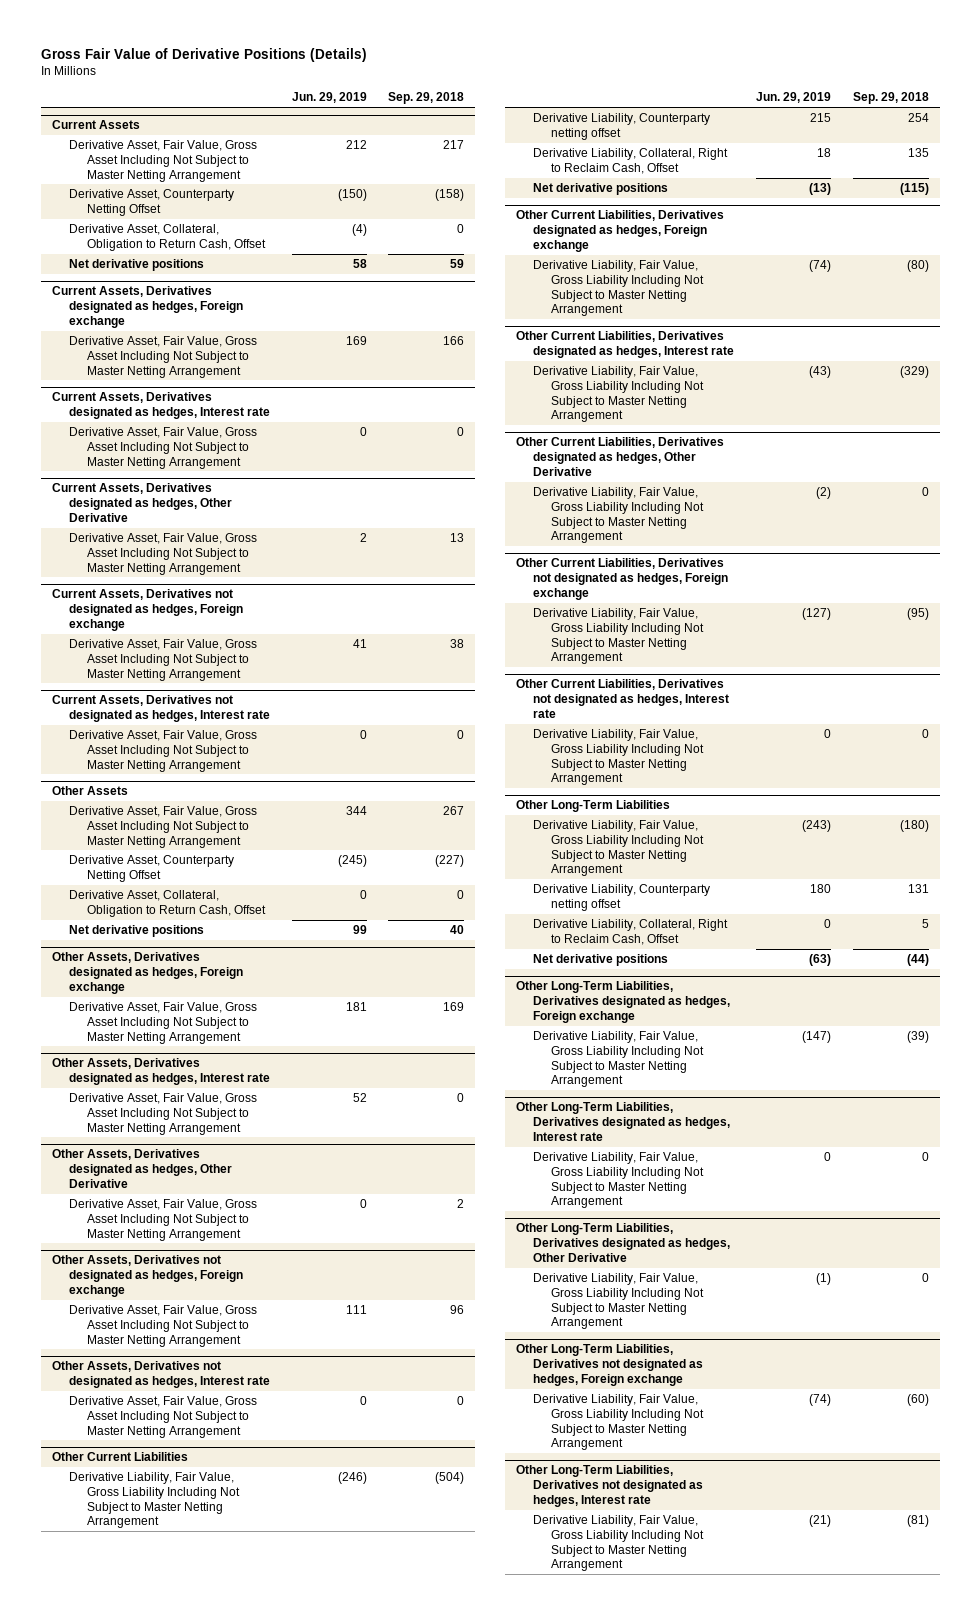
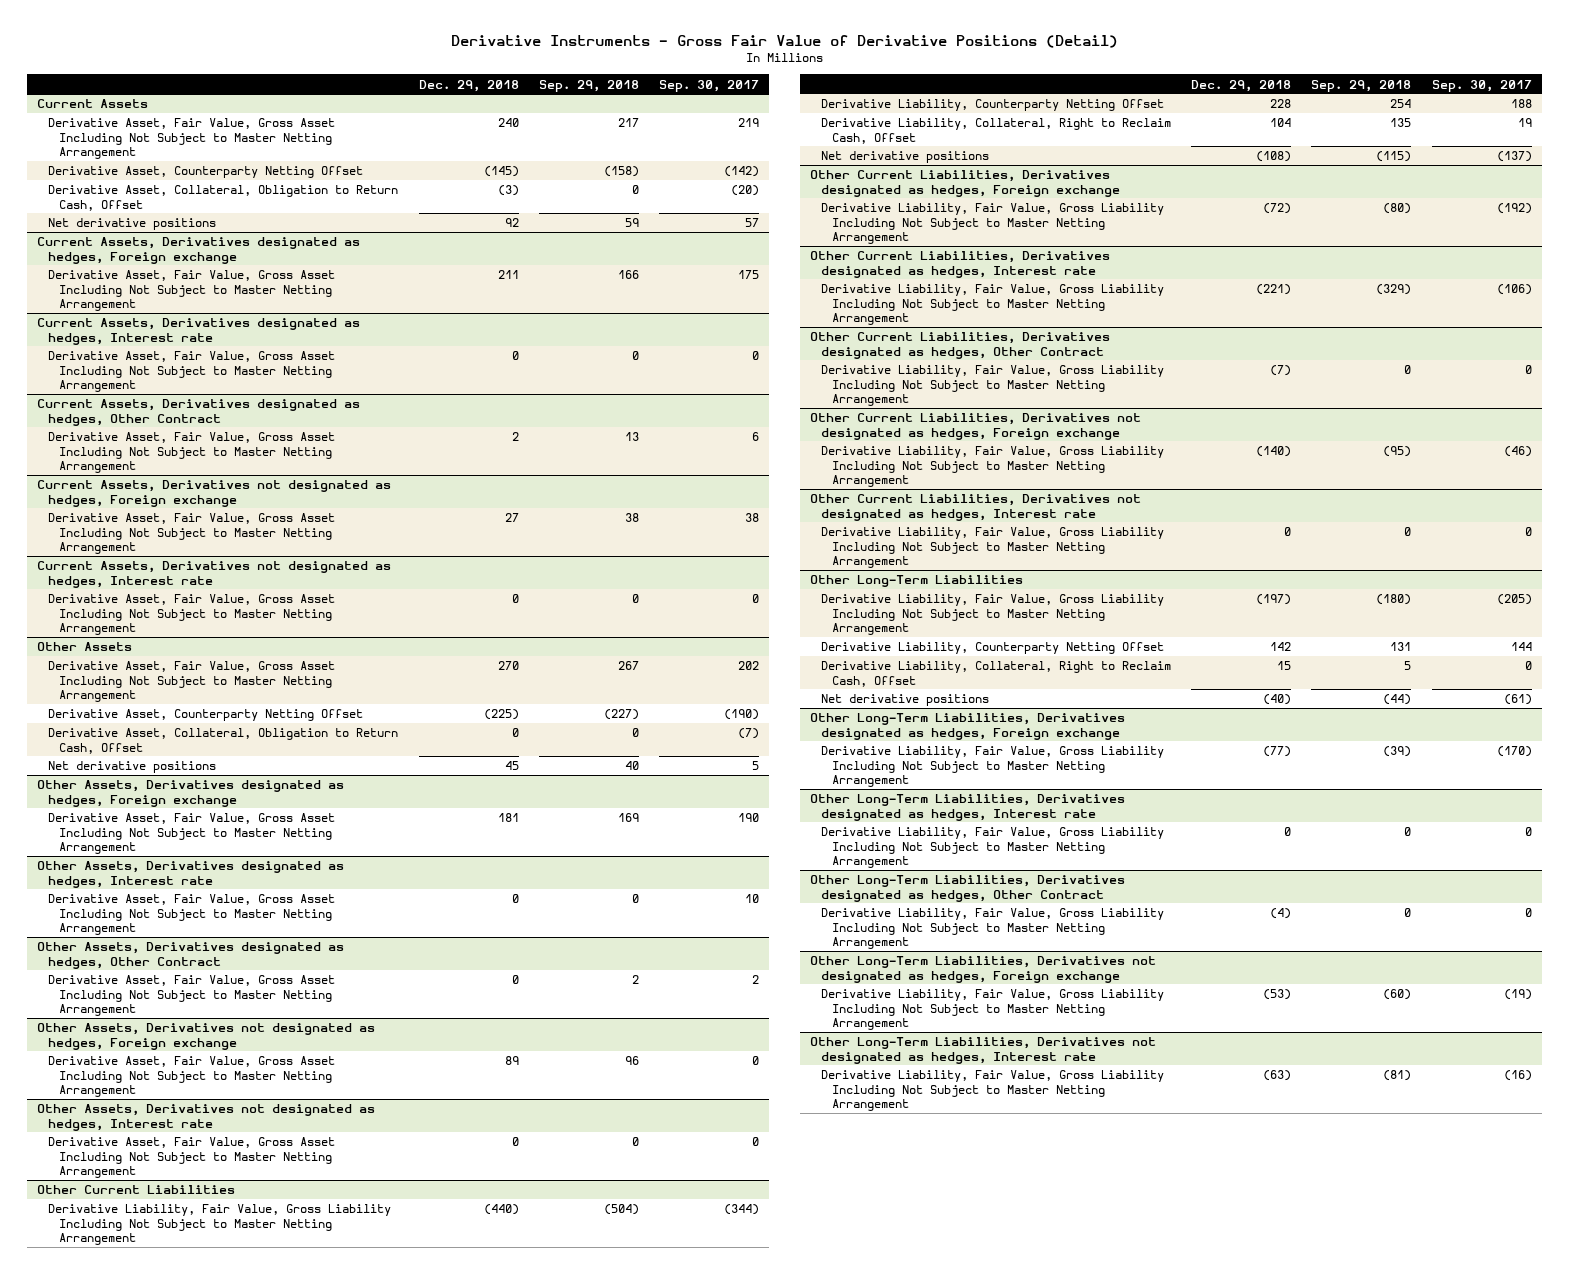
- Gross Fair Value of Derivative Positions (Details)
+ Derivative Instruments - Gross Fair Value of Derivative Positions (Detail)
- | Jun. 29, 2019 | Sep. 29, 2018
+ | Dec. 29, 2018 | Sep. 29, 2018 | Sep. 30, 2017
- Current Assets, Derivatives designated as hedges, Other Derivative
+ Current Assets, Derivatives designated as hedges, Other Contract
- Other Assets, Derivatives designated as hedges, Other Derivative
+ Other Assets, Derivatives designated as hedges, Other Contract
@ Other Current Liabilities
- Derivative Liability, Counterparty netting offset | 215 | 254
+ Derivative Liability, Counterparty Netting Offset | 228 | 254 | 188
- Other Current Liabilities, Derivatives designated as hedges, Other Derivative
+ Other Current Liabilities, Derivatives designated as hedges, Other Contract
@ Other Long-Term Liabilities
- Derivative Liability, Counterparty netting offset | 180 | 131
+ Derivative Liability, Counterparty Netting Offset | 142 | 131 | 144
- Other Long-Term Liabilities, Derivatives designated as hedges, Other Derivative
+ Other Long-Term Liabilities, Derivatives designated as hedges, Other Contract

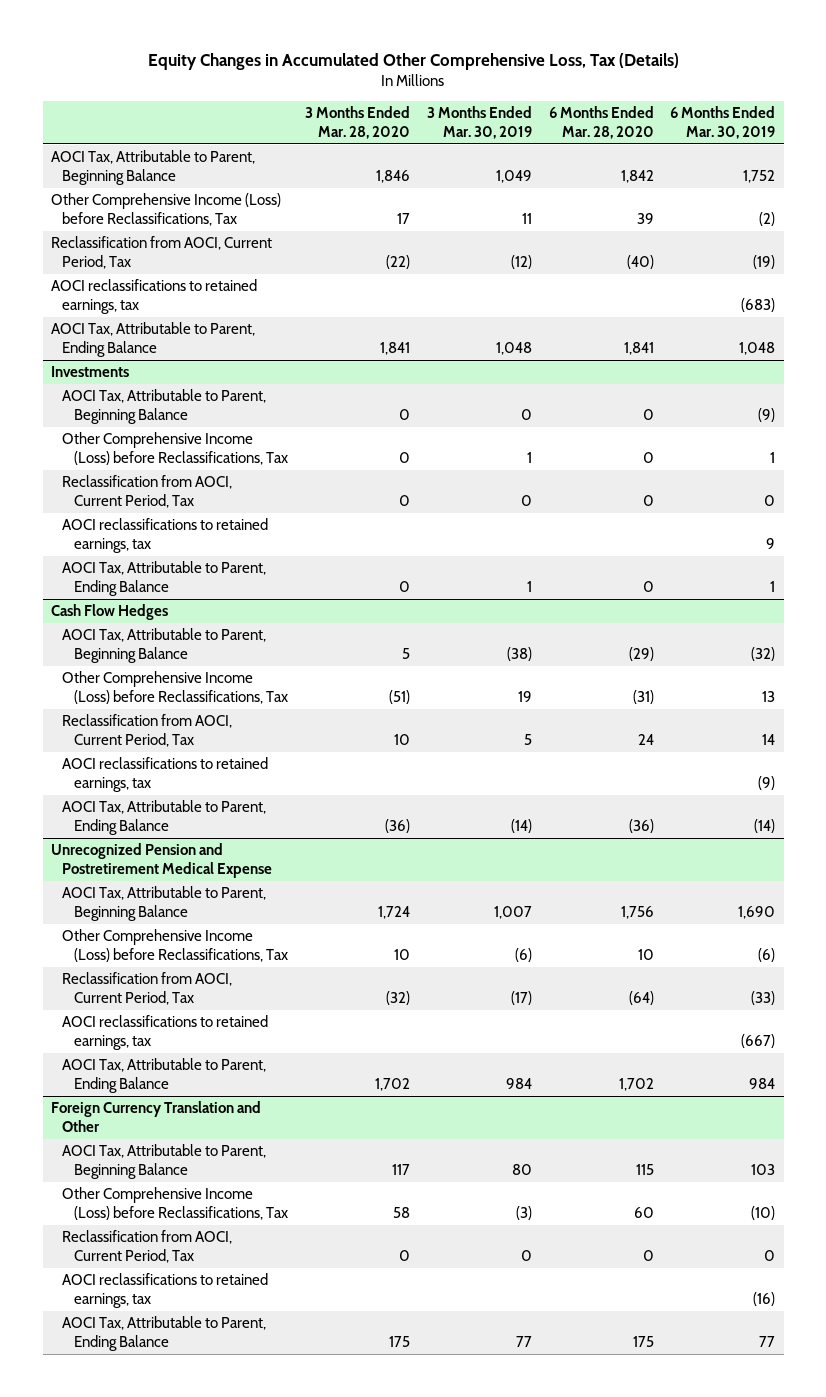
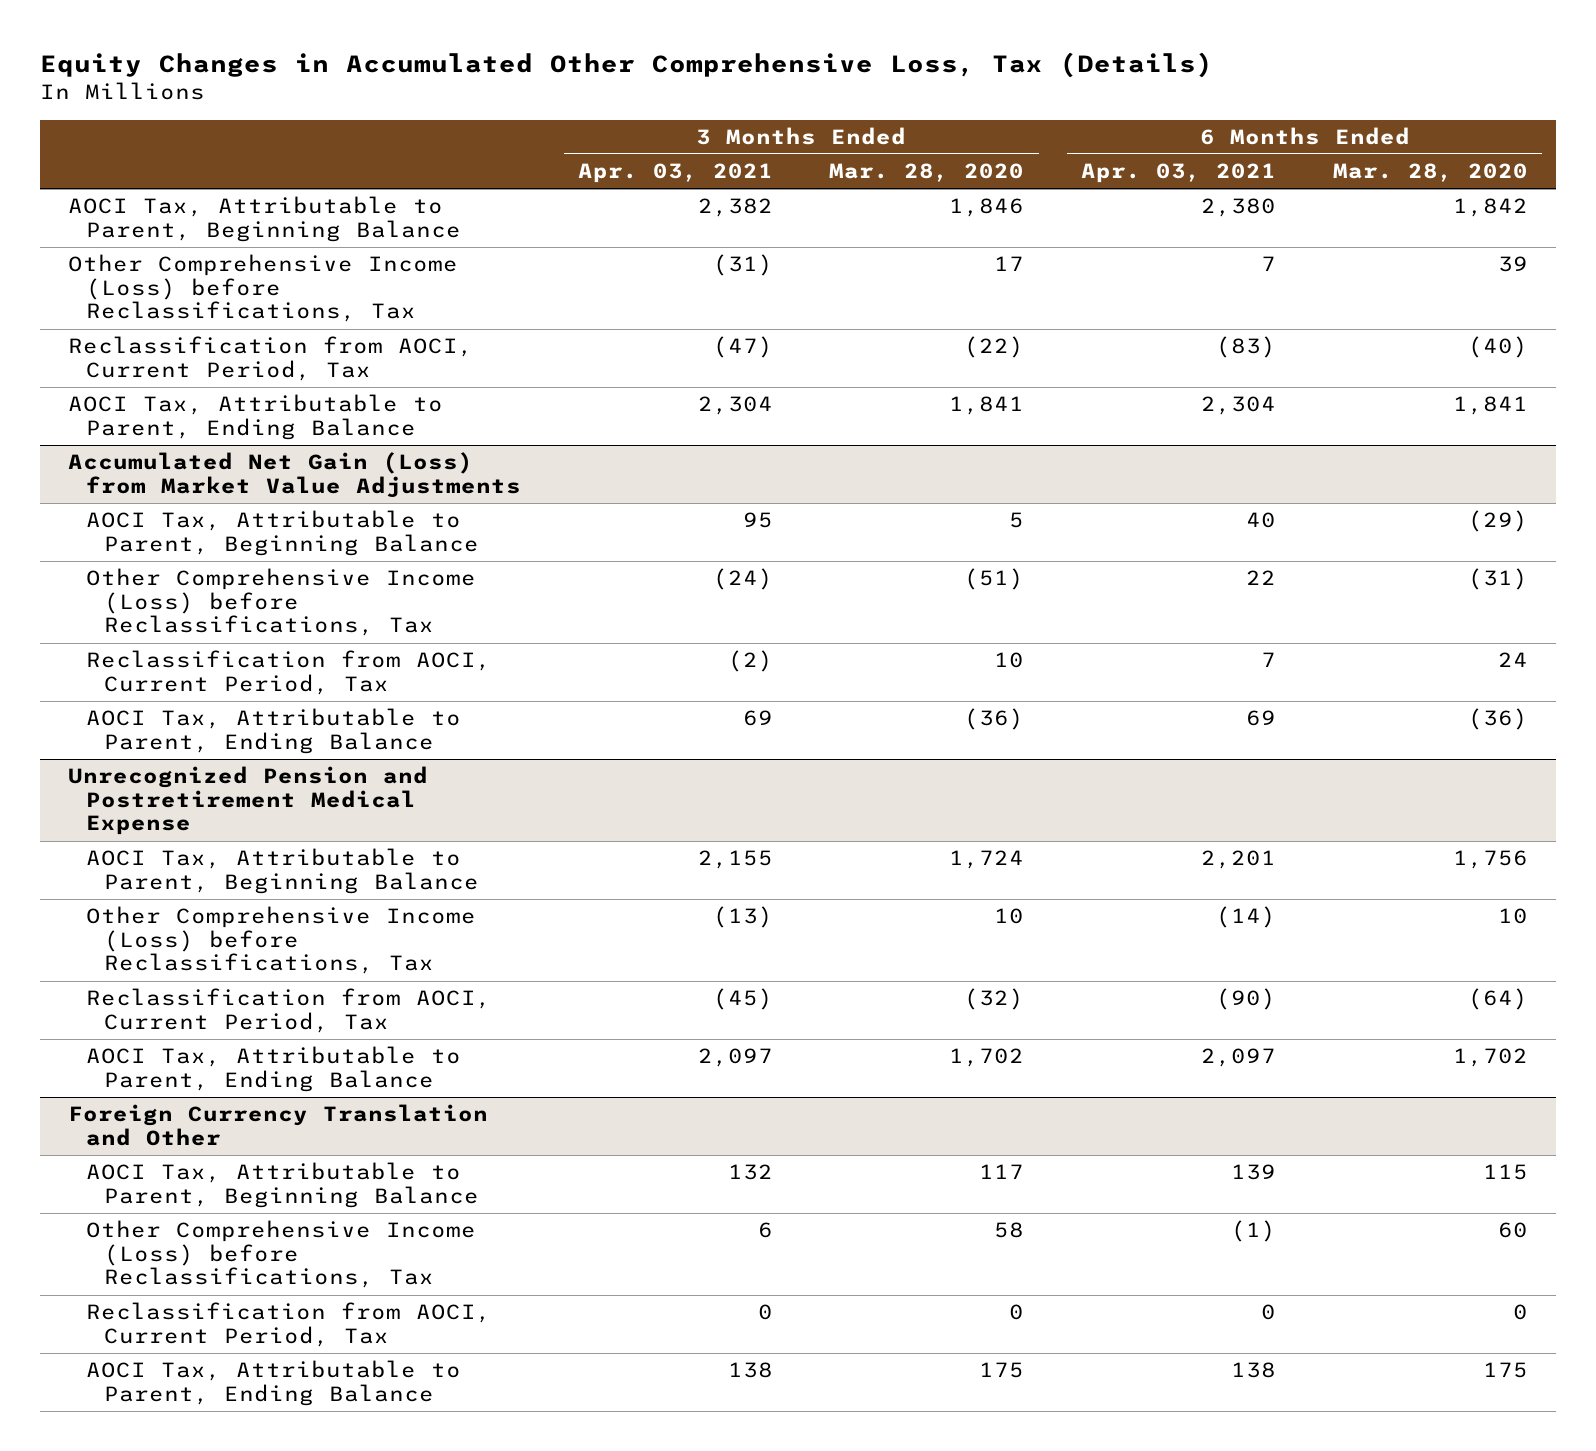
- | 3 Months Ended Mar. 28, 2020 | 3 Months Ended Mar. 30, 2019 | 6 Months Ended Mar. 28, 2020 | 6 Months Ended Mar. 30, 2019
+ | 3 Months Ended Apr. 03, 2021 | 3 Months Ended Mar. 28, 2020 | 6 Months Ended Apr. 03, 2021 | 6 Months Ended Mar. 28, 2020
- AOCI reclassifications to retained earnings, tax | | | | (683)
- Investments
- AOCI Tax, Attributable to Parent, Beginning Balance | 0 | 0 | 0 | (9)
- Other Comprehensive Income (Loss) before Reclassifications, Tax | 0 | 1 | 0 | 1
- Reclassification from AOCI, Current Period, Tax | 0 | 0 | 0 | 0
- AOCI reclassifications to retained earnings, tax | | | | 9
- AOCI Tax, Attributable to Parent, Ending Balance | 0 | 1 | 0 | 1
- Cash Flow Hedges
+ Accumulated Net Gain (Loss) from Market Value Adjustments
- AOCI reclassifications to retained earnings, tax | | | | (9)
@ Unrecognized Pension and Postretirement Medical Expense
- AOCI reclassifications to retained earnings, tax | | | | (667)
@ Foreign Currency Translation and Other
- AOCI reclassifications to retained earnings, tax | | | | (16)

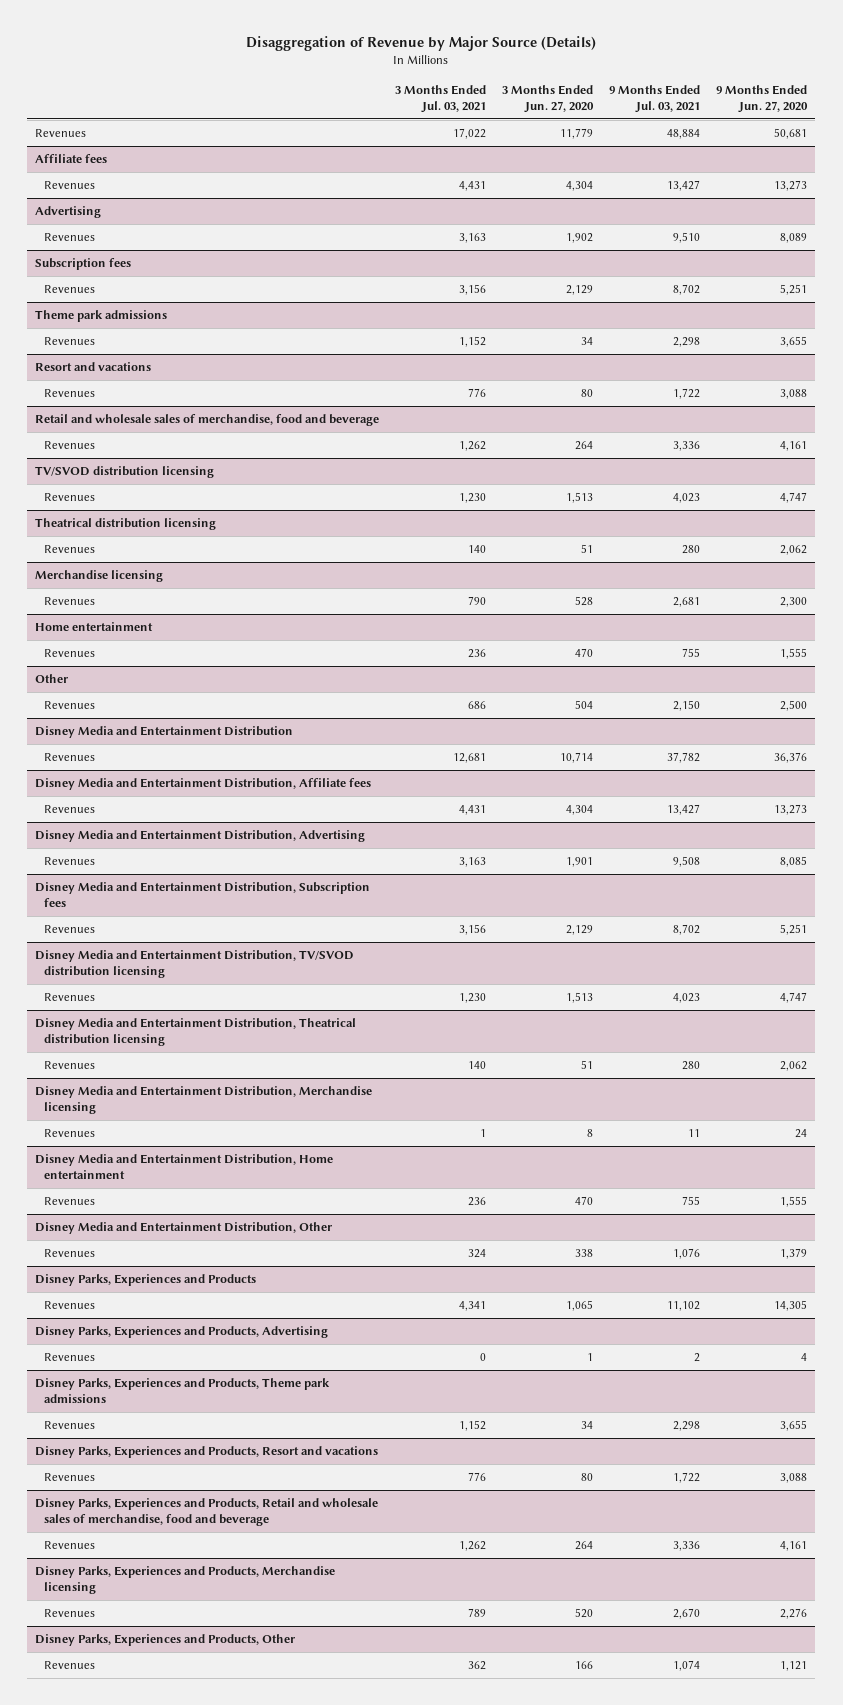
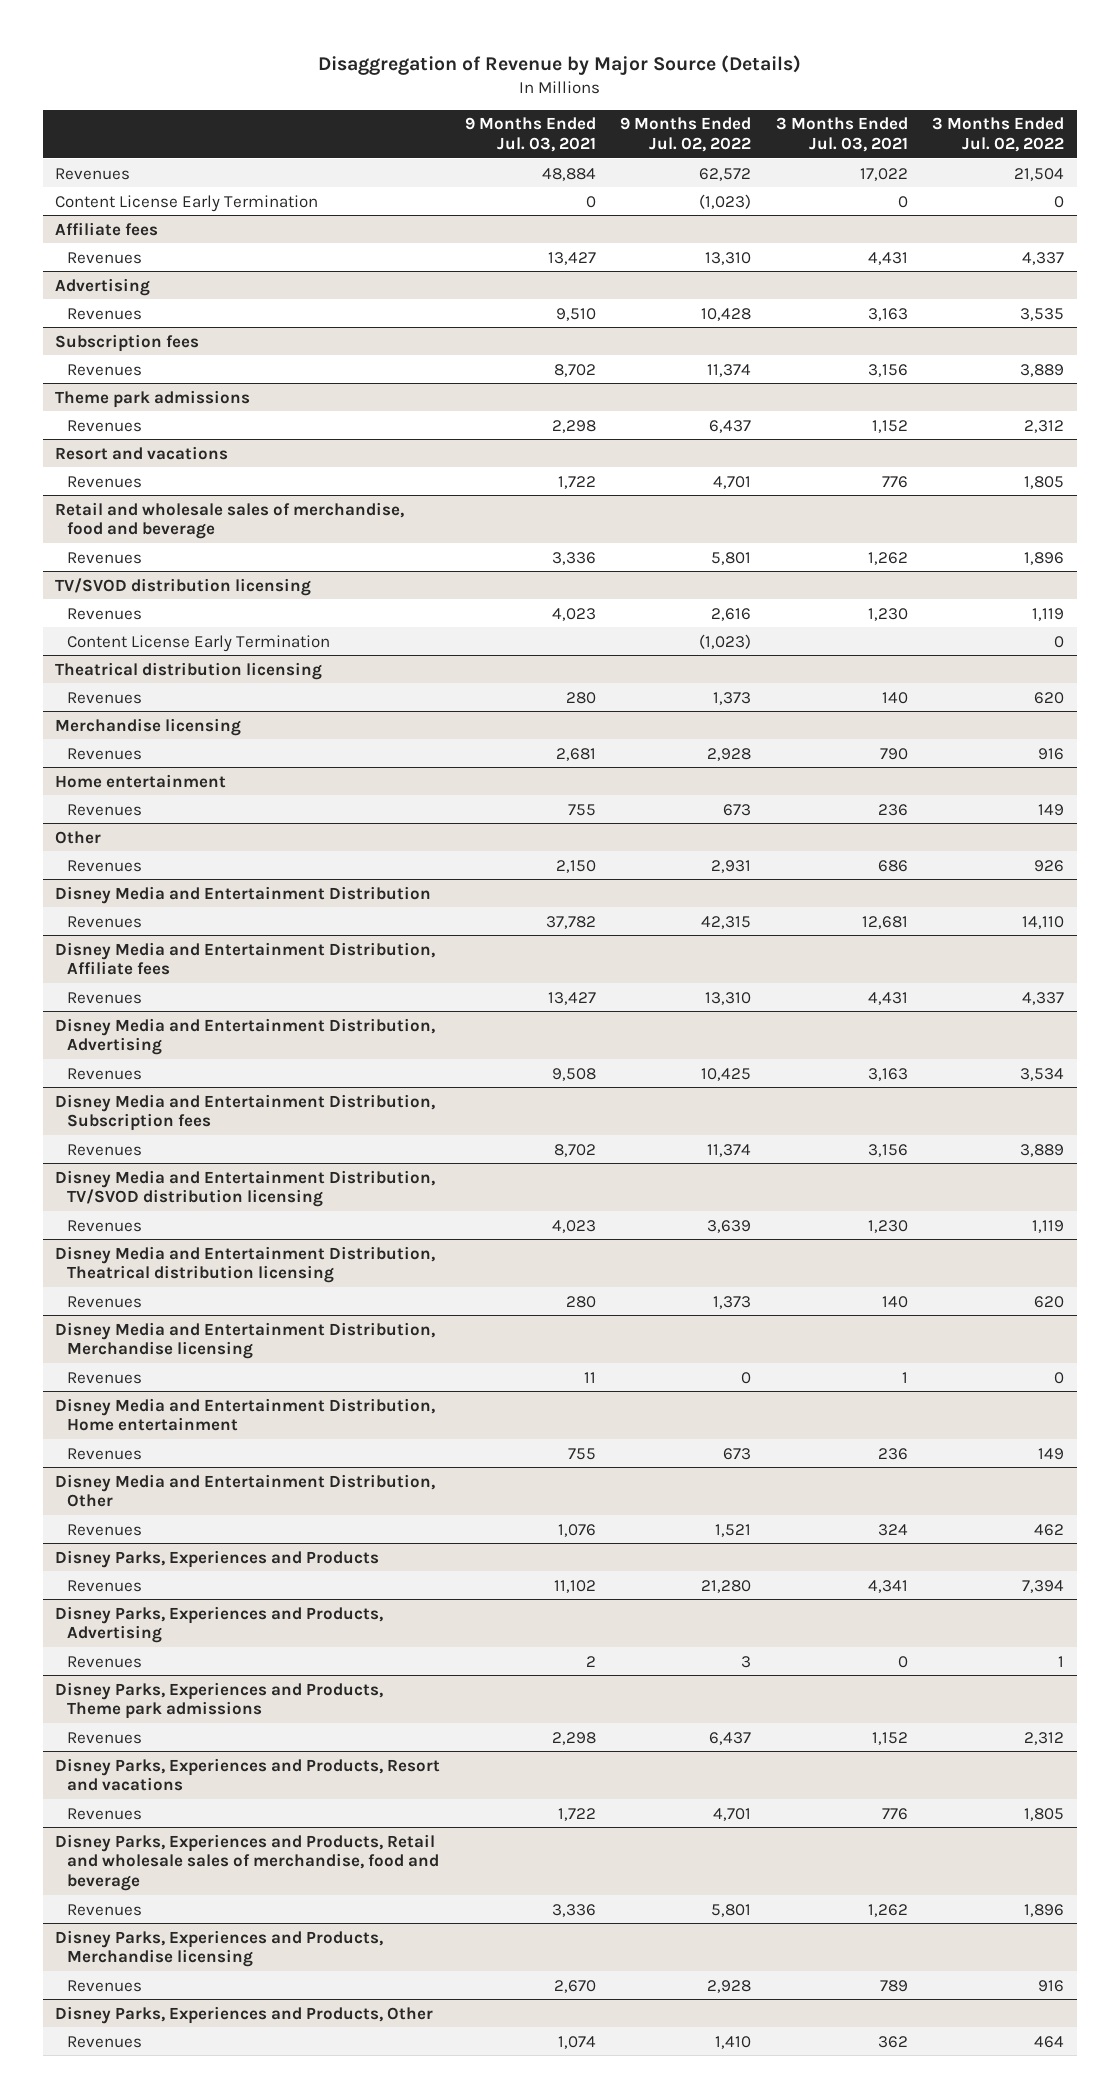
- | 3 Months Ended Jul. 03, 2021 | 3 Months Ended Jun. 27, 2020 | 9 Months Ended Jul. 03, 2021 | 9 Months Ended Jun. 27, 2020
+ | 9 Months Ended Jul. 03, 2021 | 9 Months Ended Jul. 02, 2022 | 3 Months Ended Jul. 03, 2021 | 3 Months Ended Jul. 02, 2022
+ Content License Early Termination | 0 | (1,023) | 0 | 0
@ TV/SVOD distribution licensing
+ Content License Early Termination | | (1,023) | | 0

